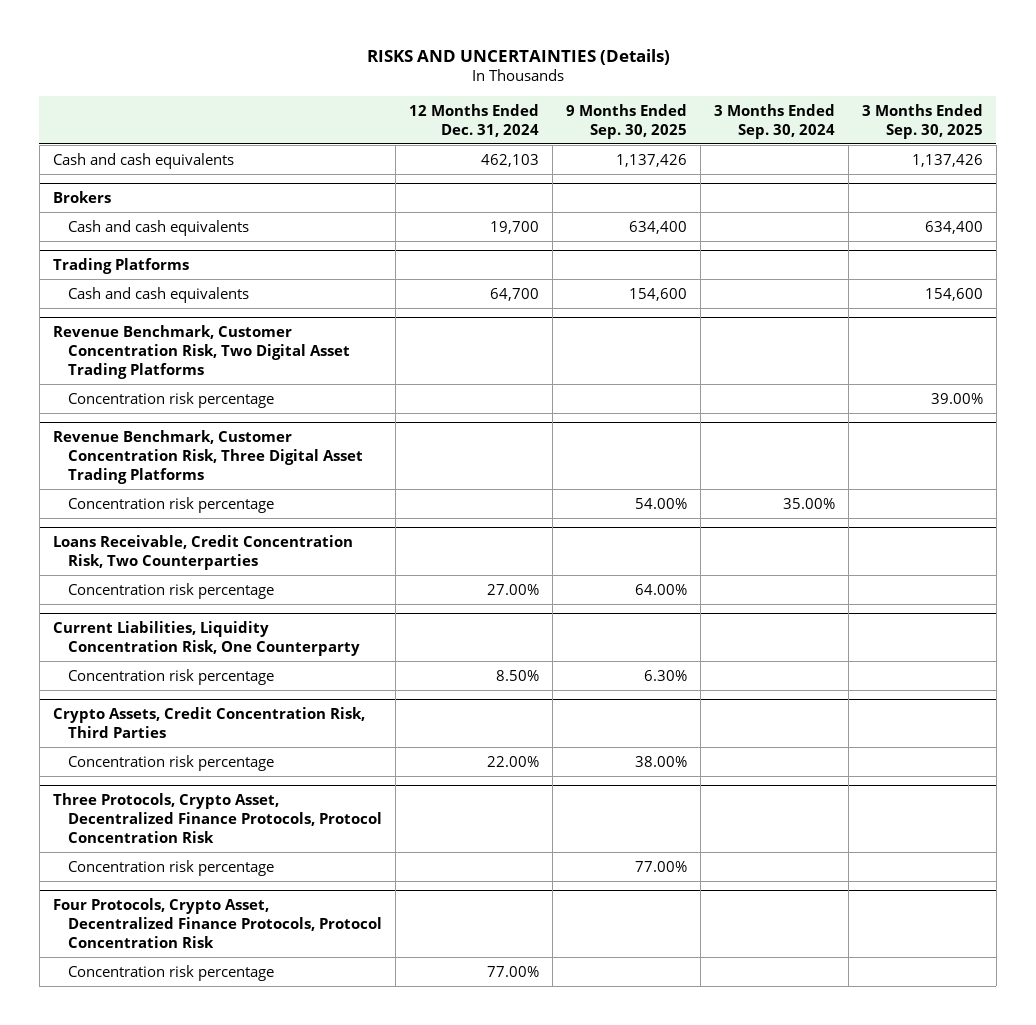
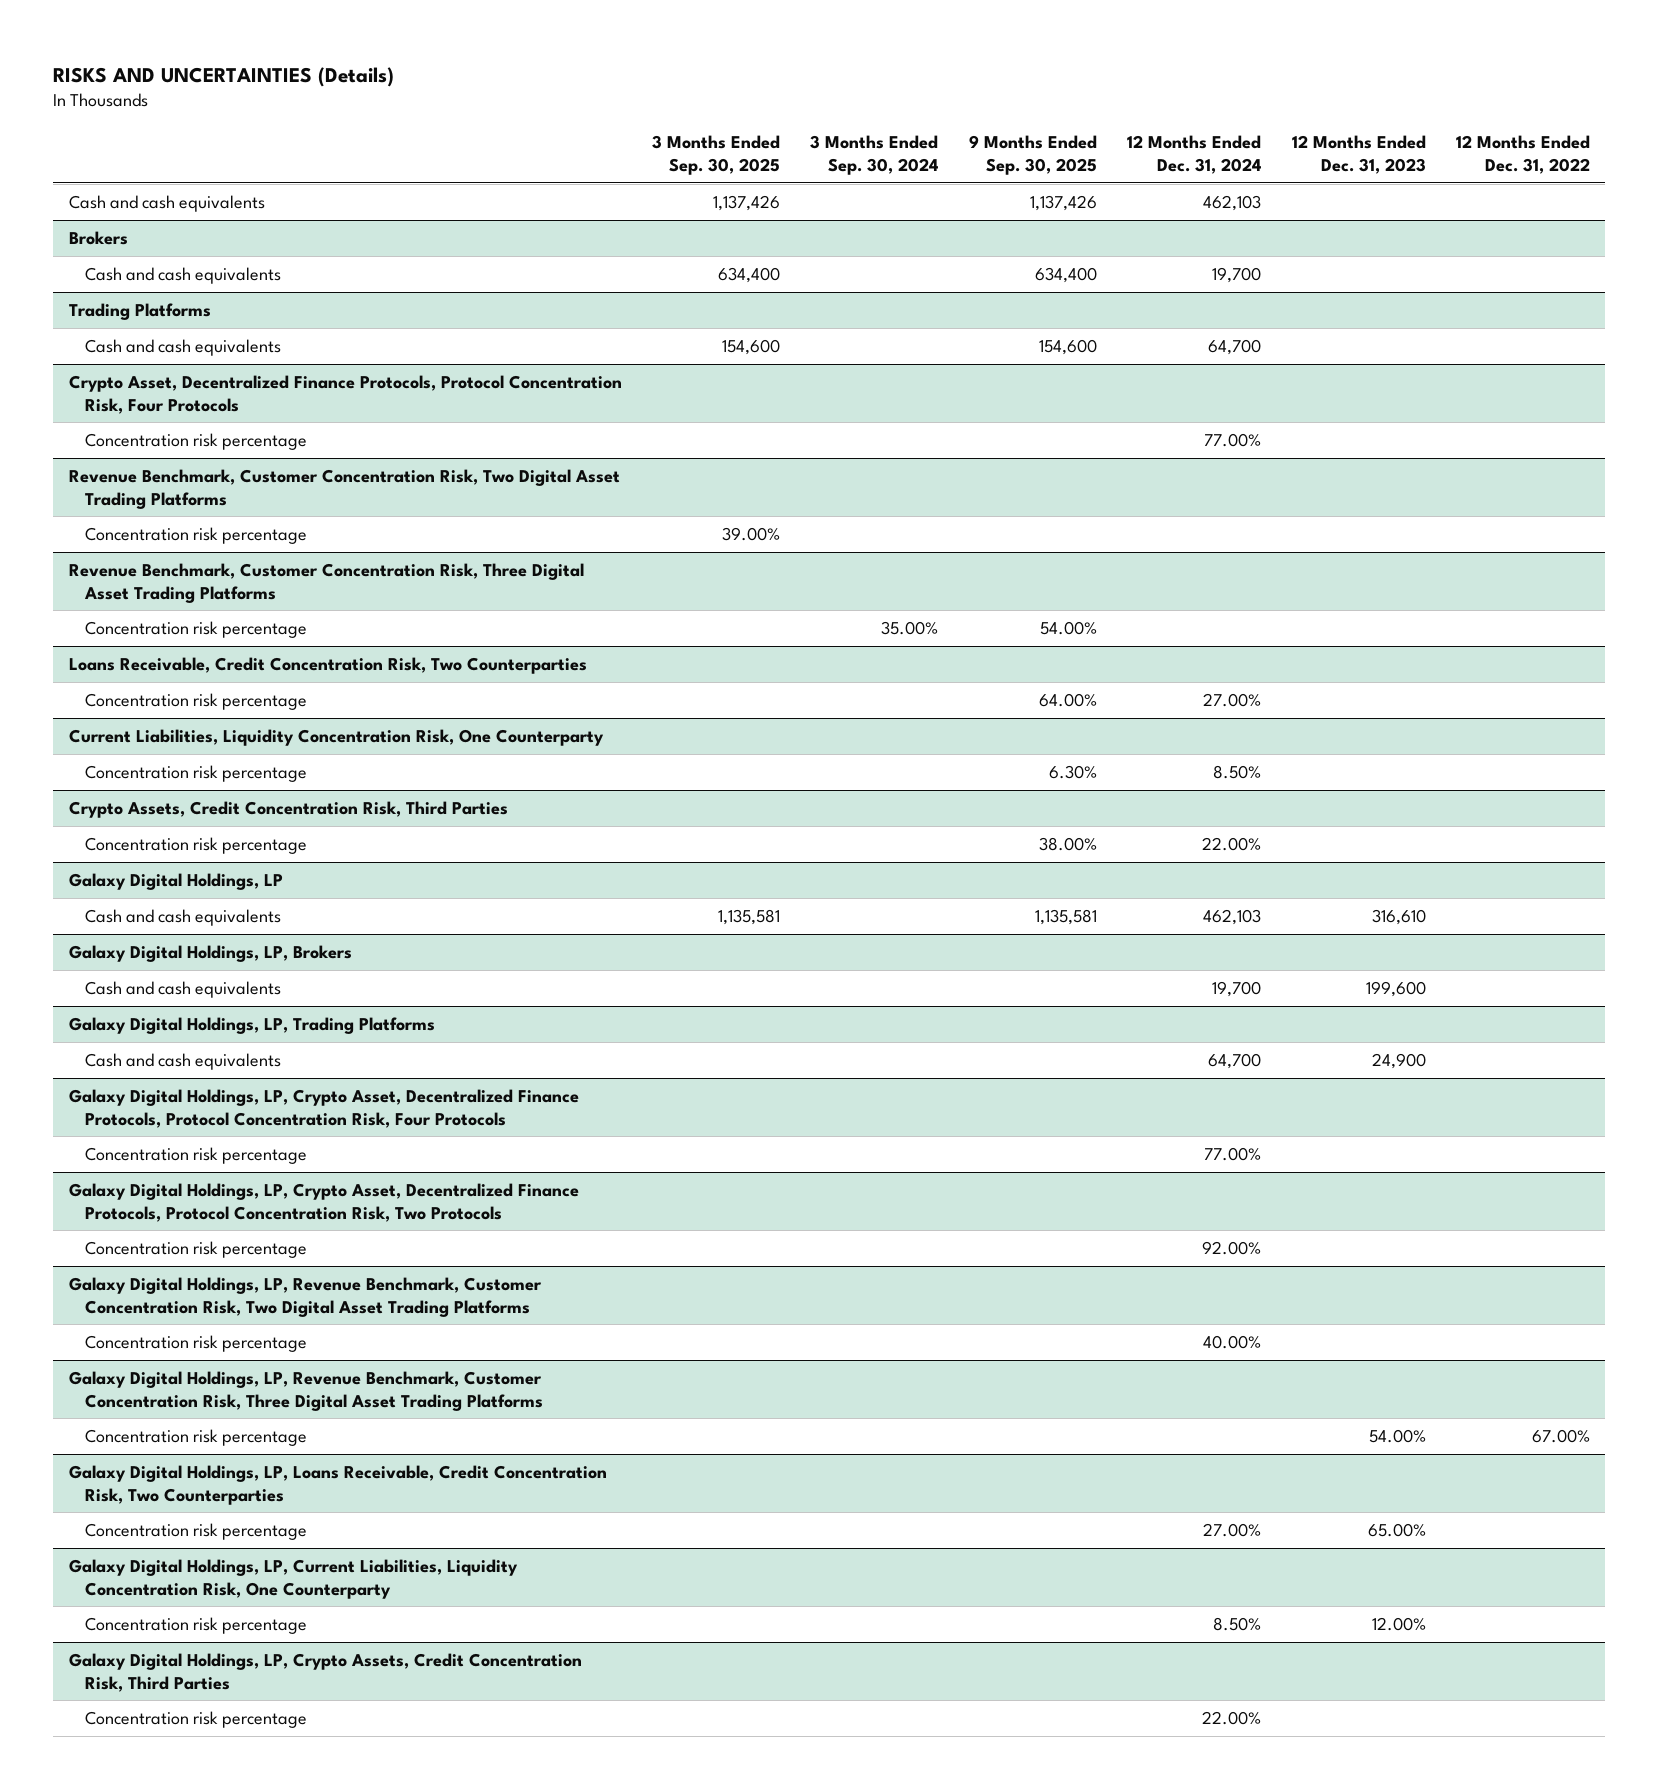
- | 12 Months Ended Dec. 31, 2024 | 9 Months Ended Sep. 30, 2025 | 3 Months Ended Sep. 30, 2024 | 3 Months Ended Sep. 30, 2025
+ | 3 Months Ended Sep. 30, 2025 | 3 Months Ended Sep. 30, 2024 | 9 Months Ended Sep. 30, 2025 | 12 Months Ended Dec. 31, 2024 | 12 Months Ended Dec. 31, 2023 | 12 Months Ended Dec. 31, 2022
+ Crypto Asset, Decentralized Finance Protocols, Protocol Concentration Risk, Four Protocols
+ Concentration risk percentage | | | | 77.00% | |
- Three Protocols, Crypto Asset, Decentralized Finance Protocols, Protocol Concentration Risk
- Concentration risk percentage | | 77.00% | |
- Four Protocols, Crypto Asset, Decentralized Finance Protocols, Protocol Concentration Risk
+ Galaxy Digital Holdings, LP
+ Cash and cash equivalents | 1,135,581 | | 1,135,581 | 462,103 | 316,610 |
+ Galaxy Digital Holdings, LP, Brokers
+ Cash and cash equivalents | | | | 19,700 | 199,600 |
+ Galaxy Digital Holdings, LP, Trading Platforms
+ Cash and cash equivalents | | | | 64,700 | 24,900 |
+ Galaxy Digital Holdings, LP, Crypto Asset, Decentralized Finance Protocols, Protocol Concentration Risk, Four Protocols
+ Galaxy Digital Holdings, LP, Crypto Asset, Decentralized Finance Protocols, Protocol Concentration Risk, Two Protocols
+ Concentration risk percentage | | | | 92.00% | |
+ Galaxy Digital Holdings, LP, Revenue Benchmark, Customer Concentration Risk, Two Digital Asset Trading Platforms
+ Concentration risk percentage | | | | 40.00% | |
+ Galaxy Digital Holdings, LP, Revenue Benchmark, Customer Concentration Risk, Three Digital Asset Trading Platforms
+ Concentration risk percentage | | | | | 54.00% | 67.00%
+ Galaxy Digital Holdings, LP, Loans Receivable, Credit Concentration Risk, Two Counterparties
+ Concentration risk percentage | | | | 27.00% | 65.00% |
+ Galaxy Digital Holdings, LP, Current Liabilities, Liquidity Concentration Risk, One Counterparty
+ Concentration risk percentage | | | | 8.50% | 12.00% |
+ Galaxy Digital Holdings, LP, Crypto Assets, Credit Concentration Risk, Third Parties
+ Concentration risk percentage | | | | 22.00% | |

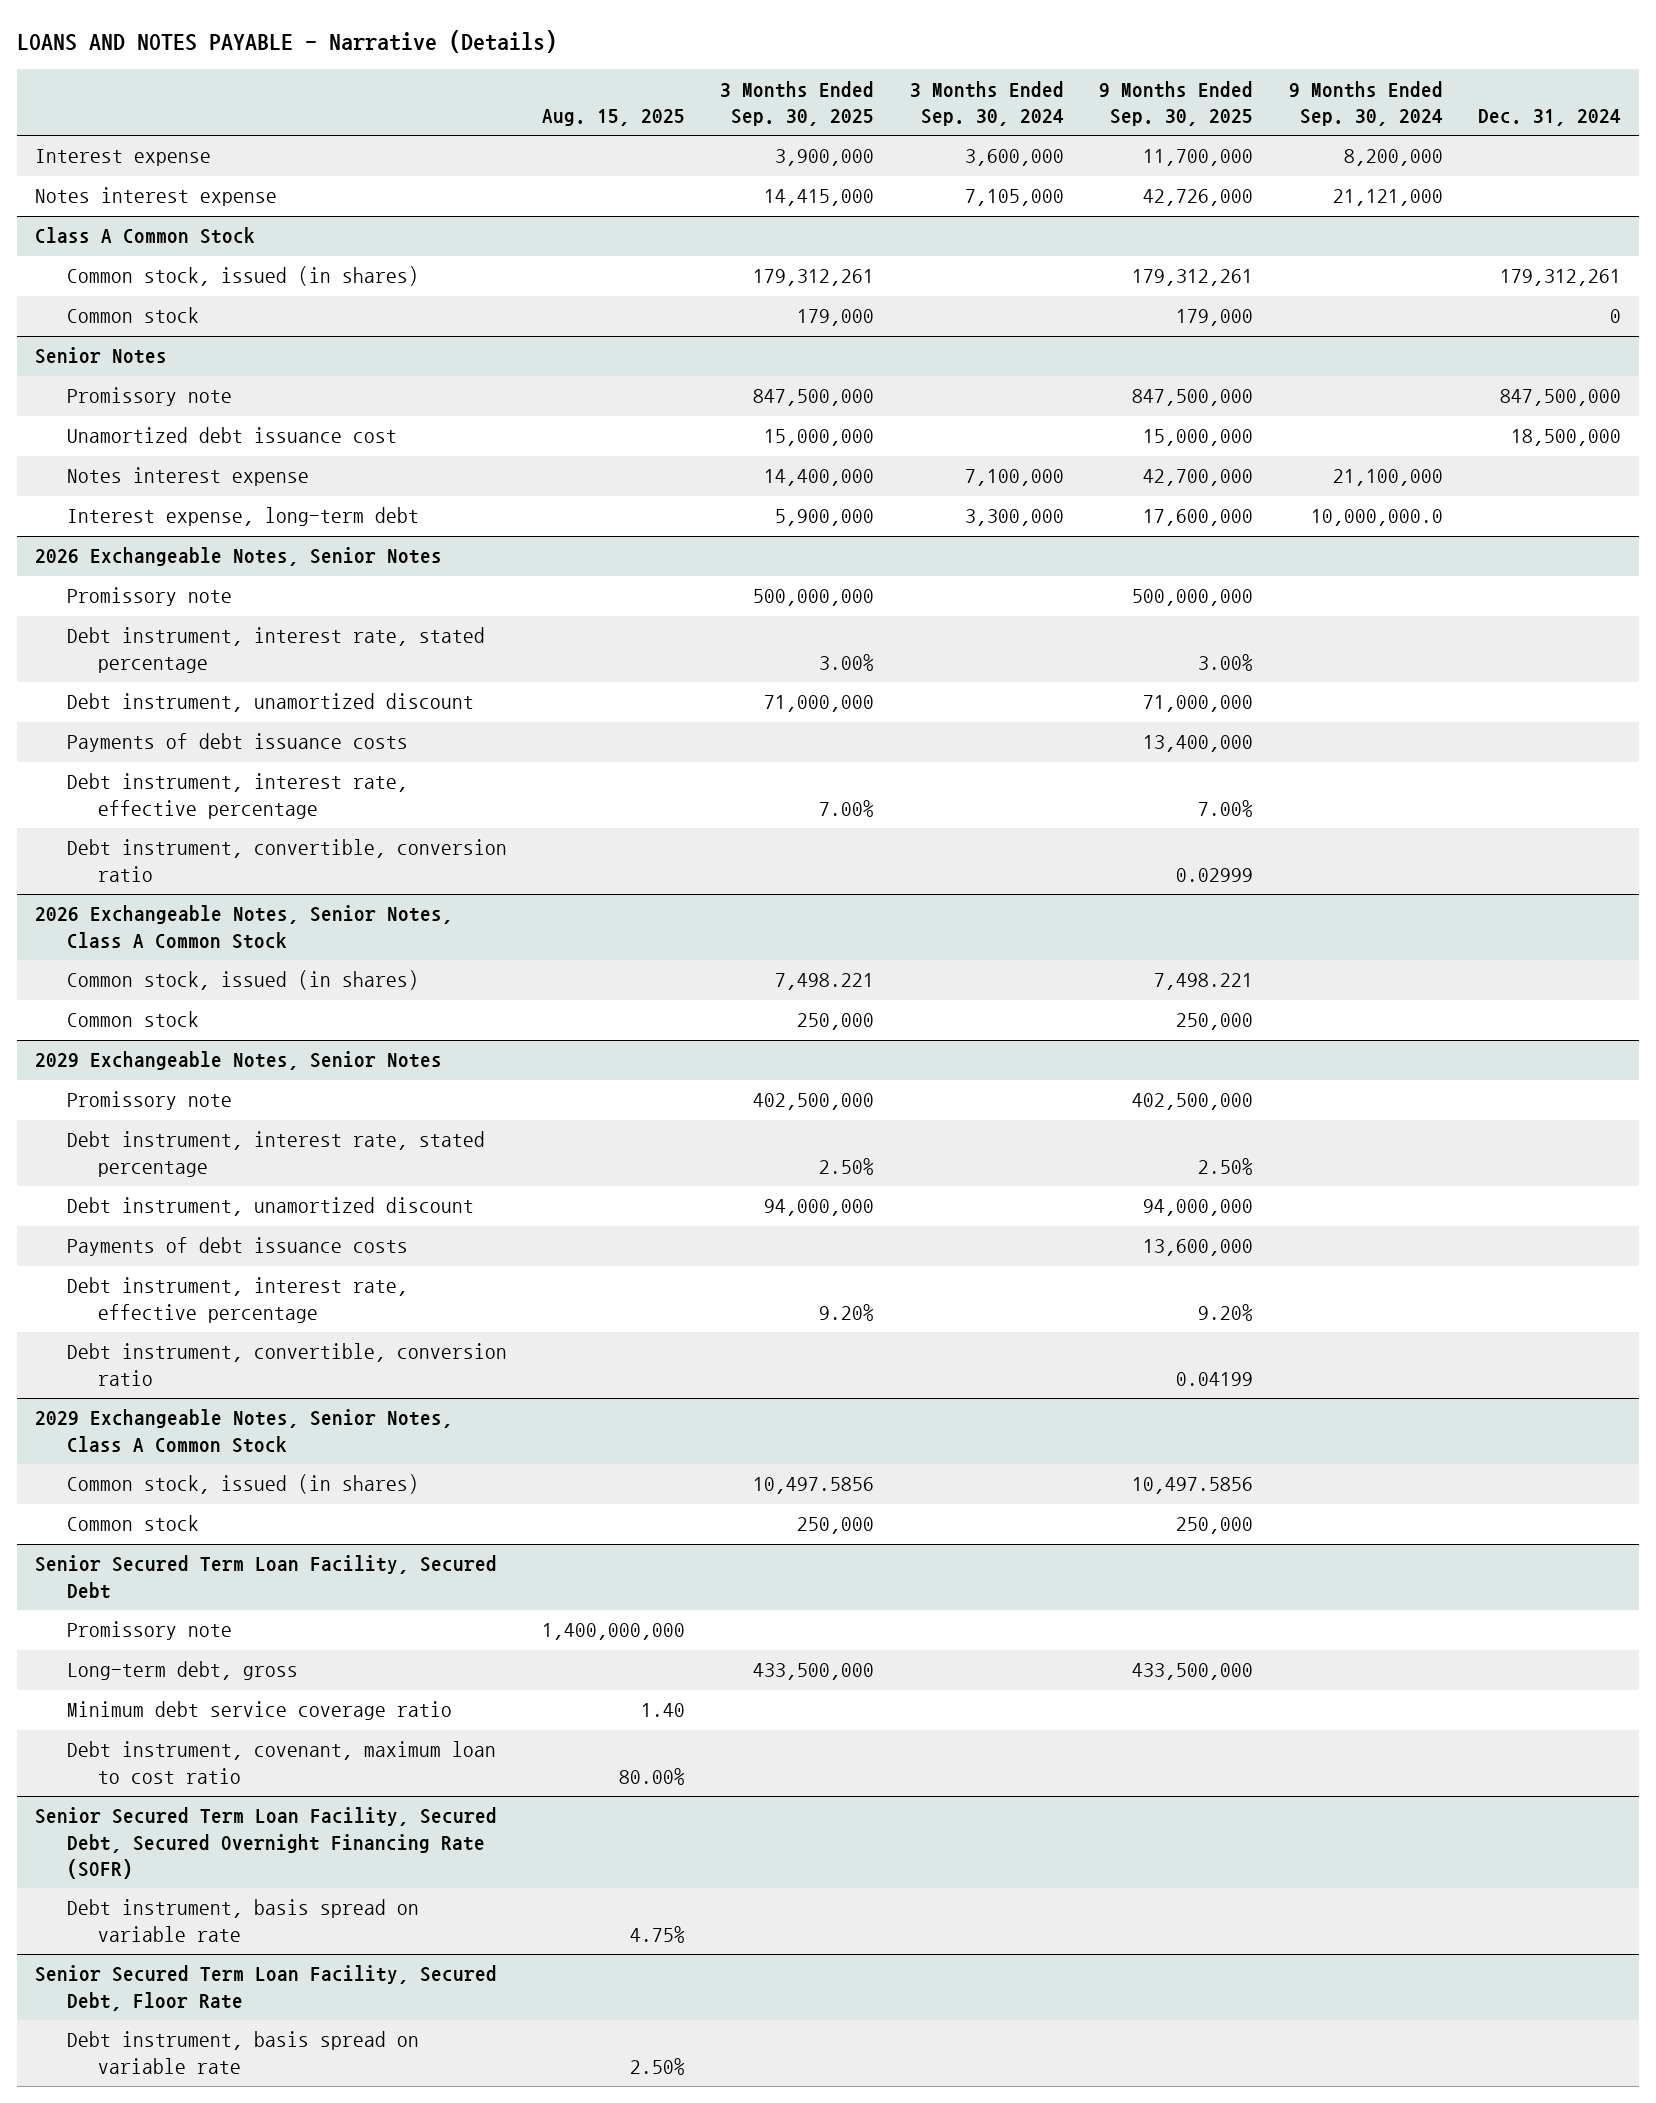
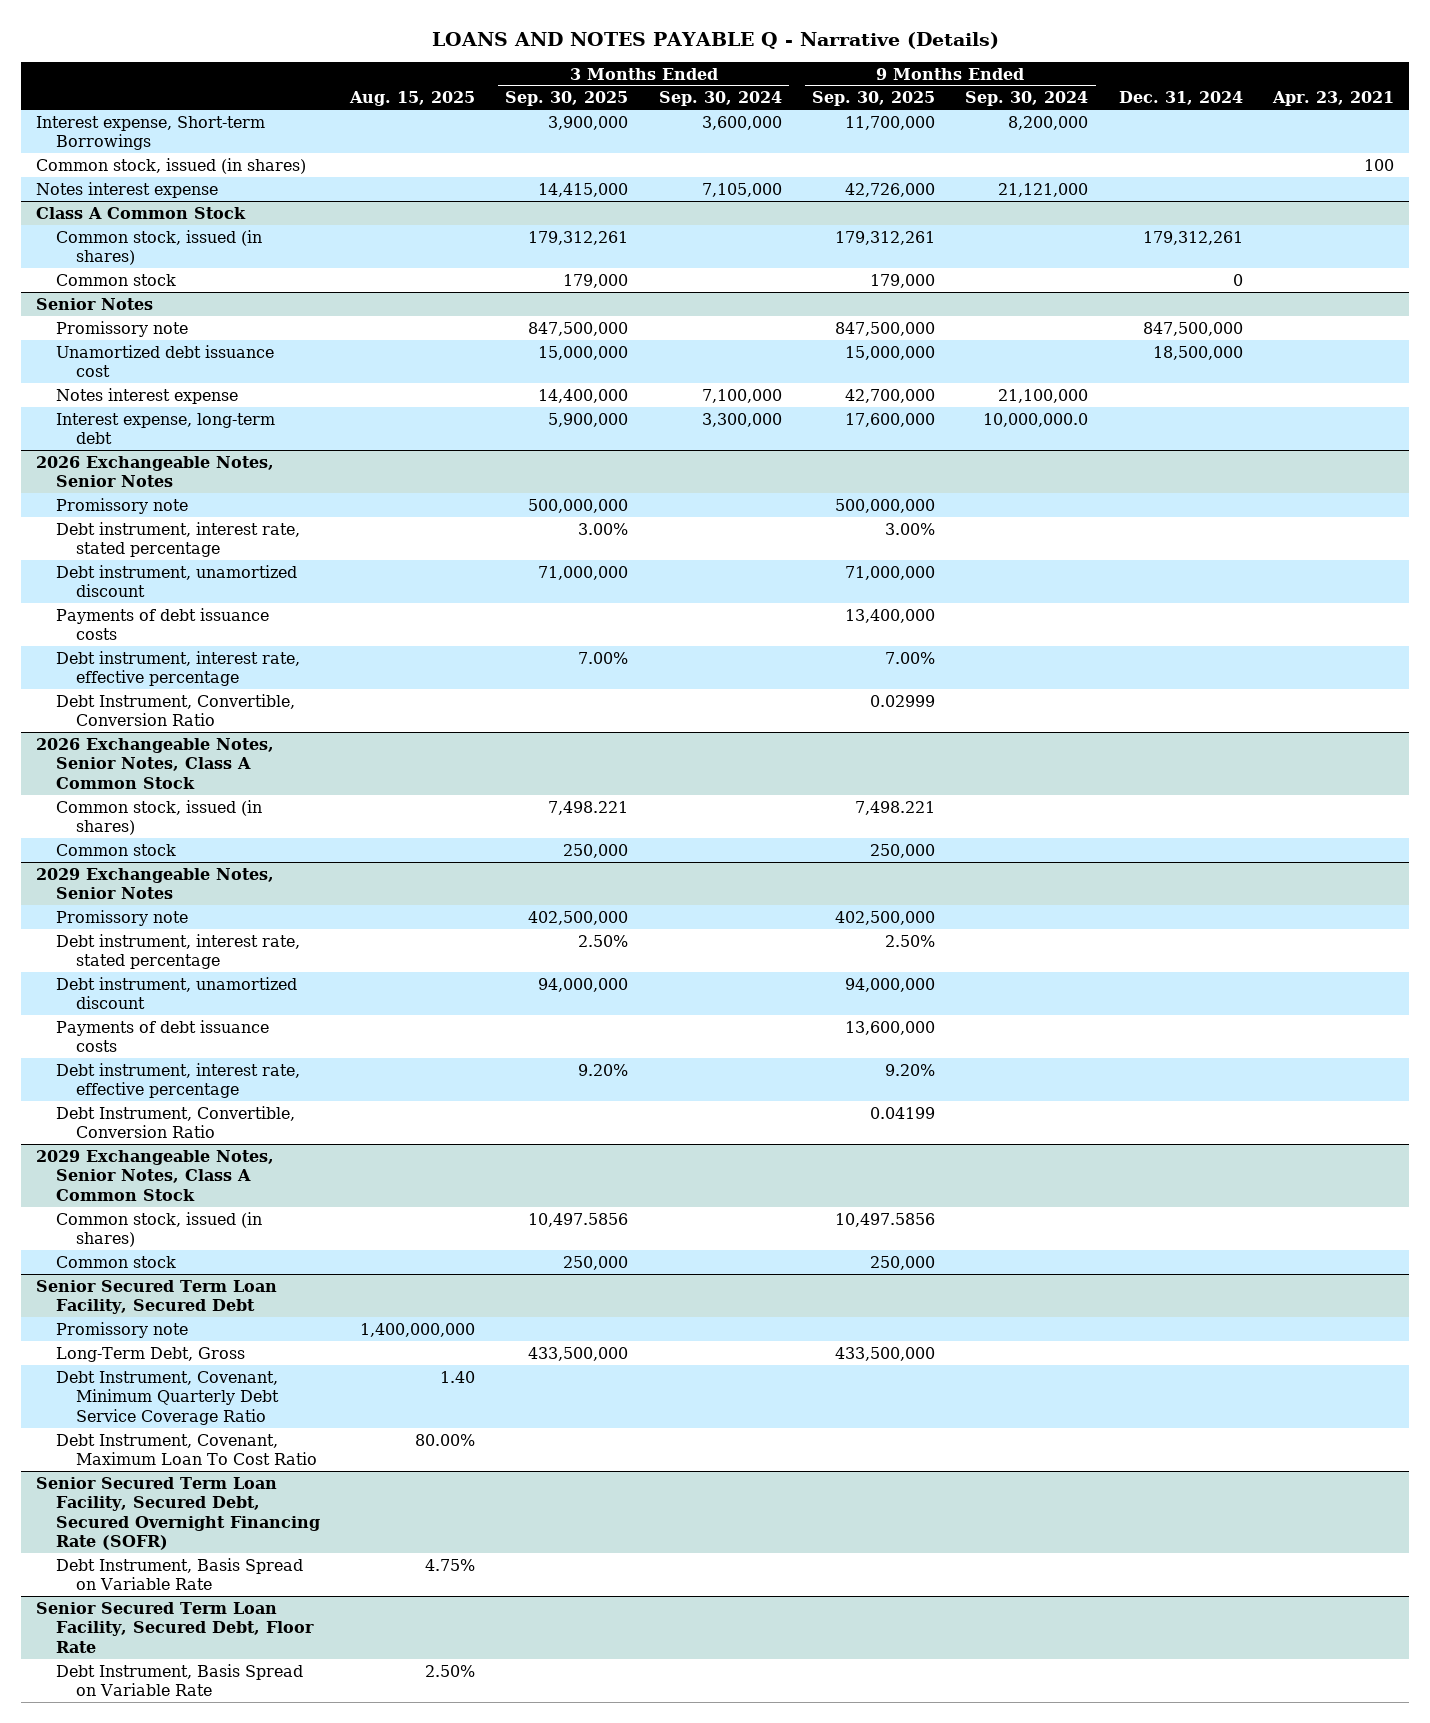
- LOANS AND NOTES PAYABLE - Narrative (Details)
+ LOANS AND NOTES PAYABLE Q - Narrative (Details)
- | Aug. 15, 2025 | 3 Months Ended Sep. 30, 2025 | 3 Months Ended Sep. 30, 2024 | 9 Months Ended Sep. 30, 2025 | 9 Months Ended Sep. 30, 2024 | Dec. 31, 2024
+ | Aug. 15, 2025 | 3 Months Ended Sep. 30, 2025 | 3 Months Ended Sep. 30, 2024 | 9 Months Ended Sep. 30, 2025 | 9 Months Ended Sep. 30, 2024 | Dec. 31, 2024 | Apr. 23, 2021
- Interest expense | | 3,900,000 | 3,600,000 | 11,700,000 | 8,200,000 |
+ Interest expense, Short-term Borrowings | | 3,900,000 | 3,600,000 | 11,700,000 | 8,200,000 | |
+ Common stock, issued (in shares) | | | | | | | 100
@ 2026 Exchangeable Notes, Senior Notes
- Debt instrument, convertible, conversion ratio | | | | 0.02999 | |
+ Debt Instrument, Convertible, Conversion Ratio | | | | 0.02999 | | |
@ 2029 Exchangeable Notes, Senior Notes
- Debt instrument, convertible, conversion ratio | | | | 0.04199 | |
+ Debt Instrument, Convertible, Conversion Ratio | | | | 0.04199 | | |
@ Senior Secured Term Loan Facility, Secured Debt
- Long-term debt, gross | | 433,500,000 | | 433,500,000 | |
- Minimum debt service coverage ratio | 1.40 | | | | |
- Debt instrument, covenant, maximum loan to cost ratio | 80.00% | | | | |
+ Long-Term Debt, Gross | | 433,500,000 | | 433,500,000 | | |
+ Debt Instrument, Covenant, Minimum Quarterly Debt Service Coverage Ratio | 1.40 | | | | | |
+ Debt Instrument, Covenant, Maximum Loan To Cost Ratio | 80.00% | | | | | |
@ Senior Secured Term Loan Facility, Secured Debt, Secured Overnight Financing Rate (SOFR)
- Debt instrument, basis spread on variable rate | 4.75% | | | | |
+ Debt Instrument, Basis Spread on Variable Rate | 4.75% | | | | | |
@ Senior Secured Term Loan Facility, Secured Debt, Floor Rate
- Debt instrument, basis spread on variable rate | 2.50% | | | | |
+ Debt Instrument, Basis Spread on Variable Rate | 2.50% | | | | | |

